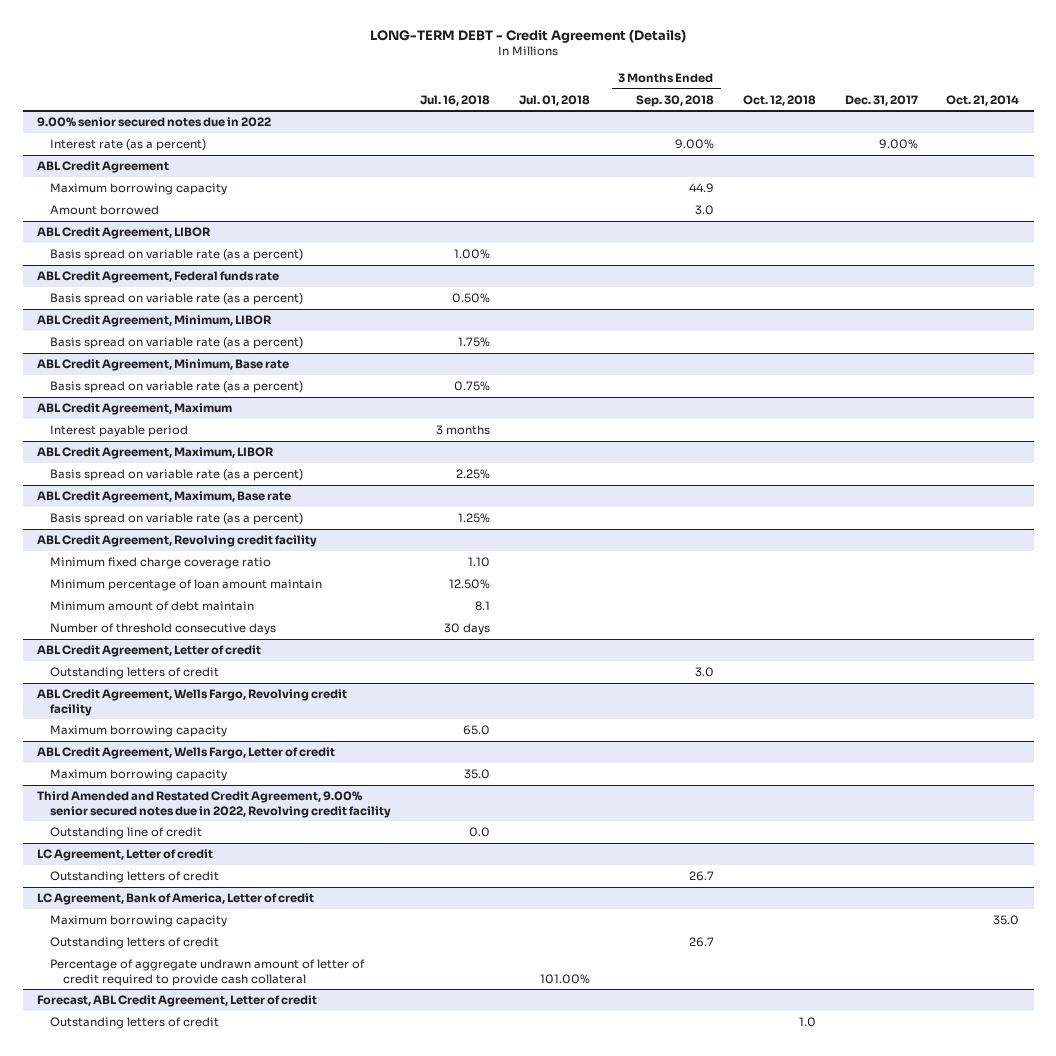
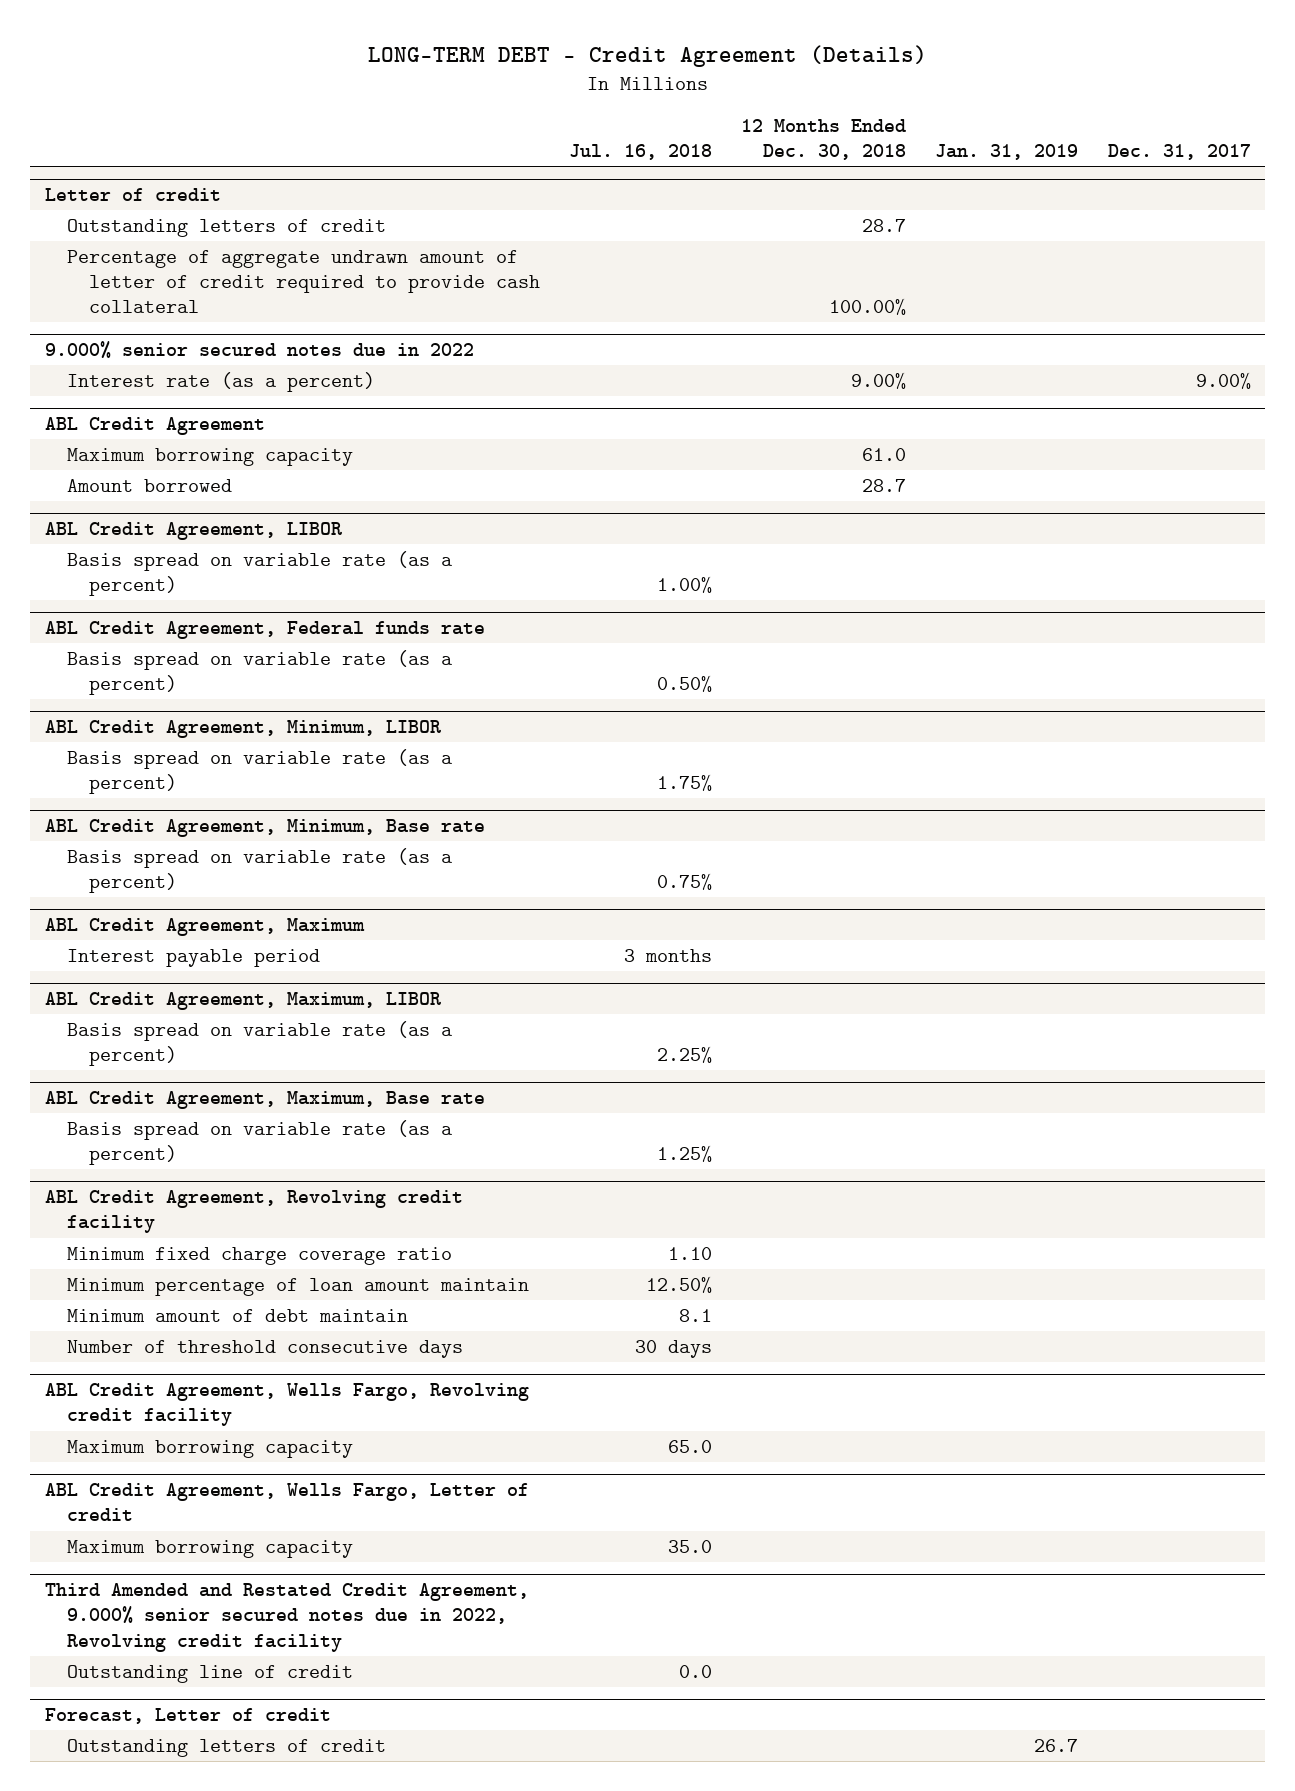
- | Jul. 16, 2018 | Jul. 01, 2018 | 3 Months Ended Sep. 30, 2018 | Oct. 12, 2018 | Dec. 31, 2017 | Oct. 21, 2014
+ | Jul. 16, 2018 | 12 Months Ended Dec. 30, 2018 | Jan. 31, 2019 | Dec. 31, 2017
- 9.00% senior secured notes due in 2022
+ Letter of credit
+ Outstanding letters of credit | | 28.7 | |
+ Percentage of aggregate undrawn amount of letter of credit required to provide cash collateral | | 100.00% | |
+ 9.000% senior secured notes due in 2022
- ABL Credit Agreement, Letter of credit
- Outstanding letters of credit | | | 3.0 | | |
- Third Amended and Restated Credit Agreement, 9.00% senior secured notes due in 2022, Revolving credit facility
+ Third Amended and Restated Credit Agreement, 9.000% senior secured notes due in 2022, Revolving credit facility
- LC Agreement, Letter of credit
- Outstanding letters of credit | | | 26.7 | | |
- LC Agreement, Bank of America, Letter of credit
- Maximum borrowing capacity | | | | | | 35.0
- Outstanding letters of credit | | | 26.7 | | |
- Percentage of aggregate undrawn amount of letter of credit required to provide cash collateral | | 101.00% | | | |
- Forecast, ABL Credit Agreement, Letter of credit
+ Forecast, Letter of credit

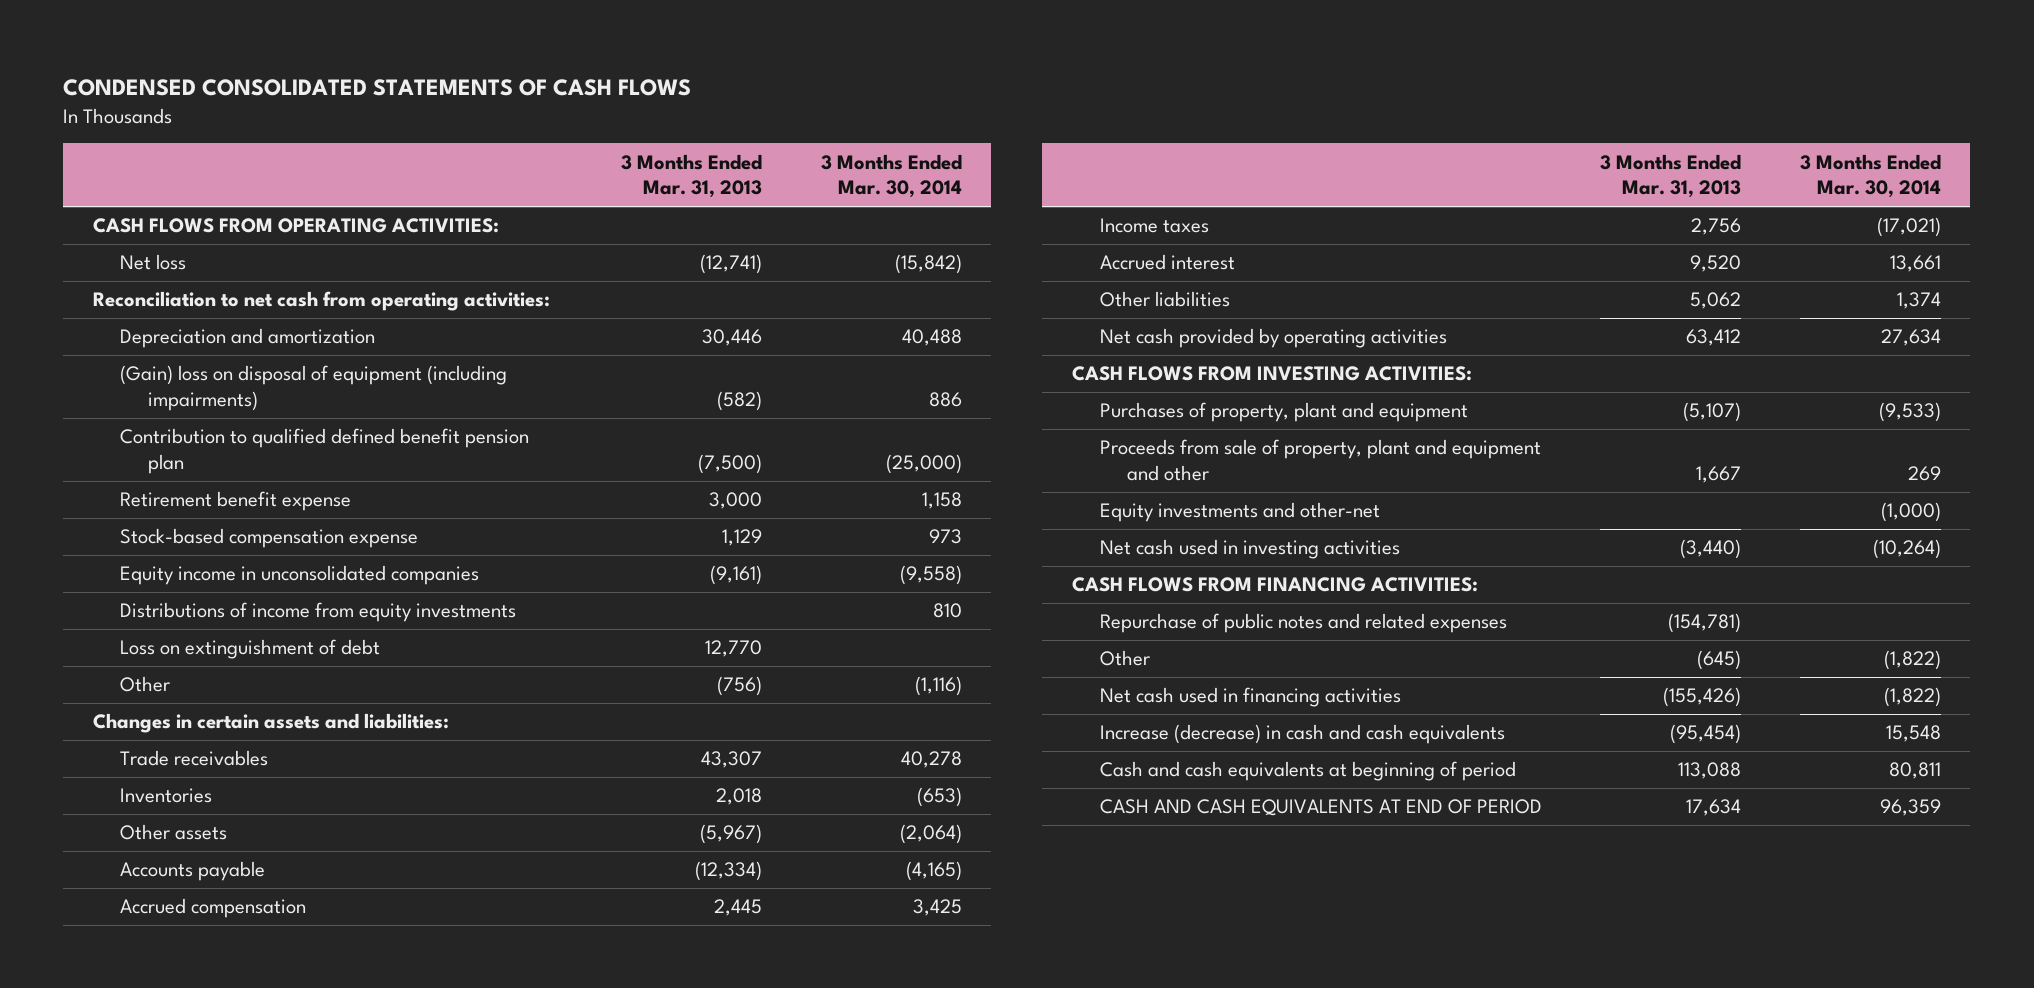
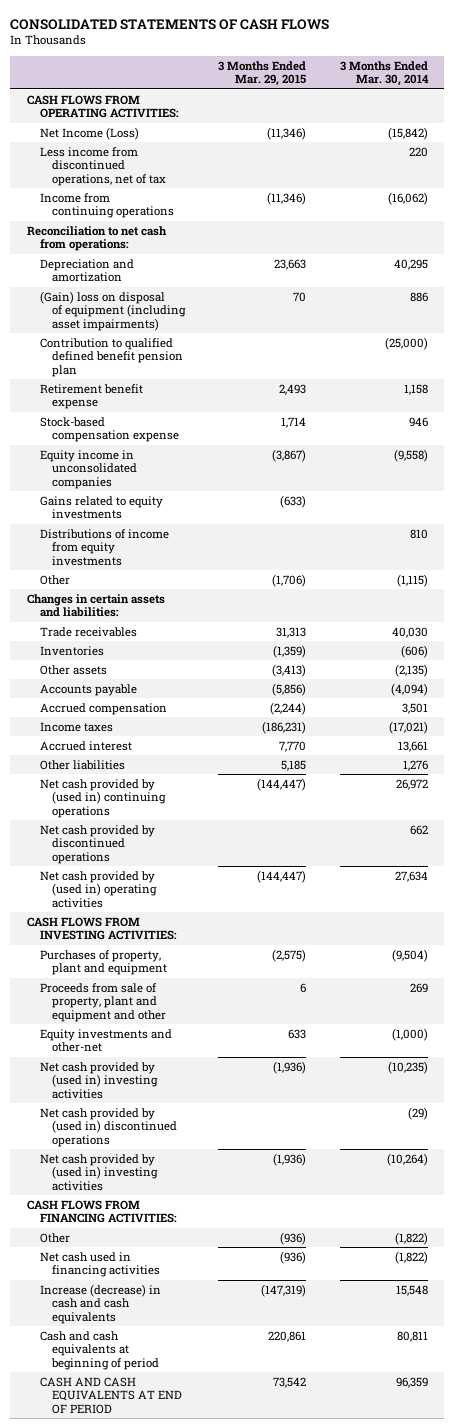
- CONDENSED CONSOLIDATED STATEMENTS OF CASH FLOWS
+ CONSOLIDATED STATEMENTS OF CASH FLOWS
- | 3 Months Ended Mar. 31, 2013 | 3 Months Ended Mar. 30, 2014
+ | 3 Months Ended Mar. 29, 2015 | 3 Months Ended Mar. 30, 2014
- Net loss | (12,741) | (15,842)
- Reconciliation to net cash from operating activities:
- Depreciation and amortization | 30,446 | 40,488
- (Gain) loss on disposal of equipment (including impairments) | (582) | 886
+ Net Income (Loss) | (11,346) | (15,842)
+ Less income from discontinued operations, net of tax | | 220
+ Income from continuing operations | (11,346) | (16,062)
+ Reconciliation to net cash from operations:
+ Depreciation and amortization | 23,663 | 40,295
+ (Gain) loss on disposal of equipment (including asset impairments) | 70 | 886
- Stock-based compensation expense | 1,129 | 973
+ Stock-based compensation expense | 1,714 | 946
+ Gains related to equity investments | (633) |
- Loss on extinguishment of debt | 12,770 |
- Other | (756) | (1,116)
+ Other | (1,706) | (1,115)
- Trade receivables | 43,307 | 40,278
- Inventories | 2,018 | (653)
- Other assets | (5,967) | (2,064)
- Accounts payable | (12,334) | (4,165)
- Accrued compensation | 2,445 | 3,425
+ Trade receivables | 31,313 | 40,030
+ Inventories | (1,359) | (606)
+ Other assets | (3,413) | (2,135)
+ Accounts payable | (5,856) | (4,094)
+ Accrued compensation | (2,244) | 3,501
- Other liabilities | 5,062 | 1,374
- Net cash provided by operating activities | 63,412 | 27,634
+ Other liabilities | 5,185 | 1,276
+ Net cash provided by (used in) continuing operations | (144,447) | 26,972
+ Net cash provided by discontinued operations | | 662
+ Net cash provided by (used in) operating activities | (144,447) | 27,634
- Purchases of property, plant and equipment | (5,107) | (9,533)
+ Purchases of property, plant and equipment | (2,575) | (9,504)
- Net cash used in investing activities | (3,440) | (10,264)
+ Net cash provided by (used in) investing activities | (1,936) | (10,235)
+ Net cash provided by (used in) discontinued operations | | (29)
+ Net cash provided by (used in) investing activities | (1,936) | (10,264)
- Repurchase of public notes and related expenses | (154,781) |

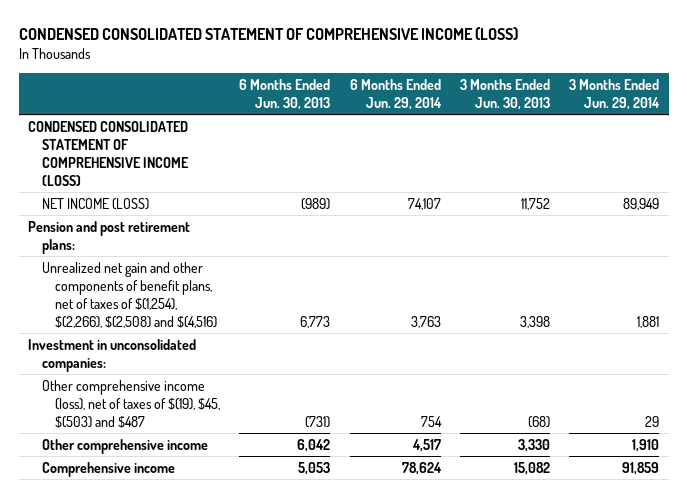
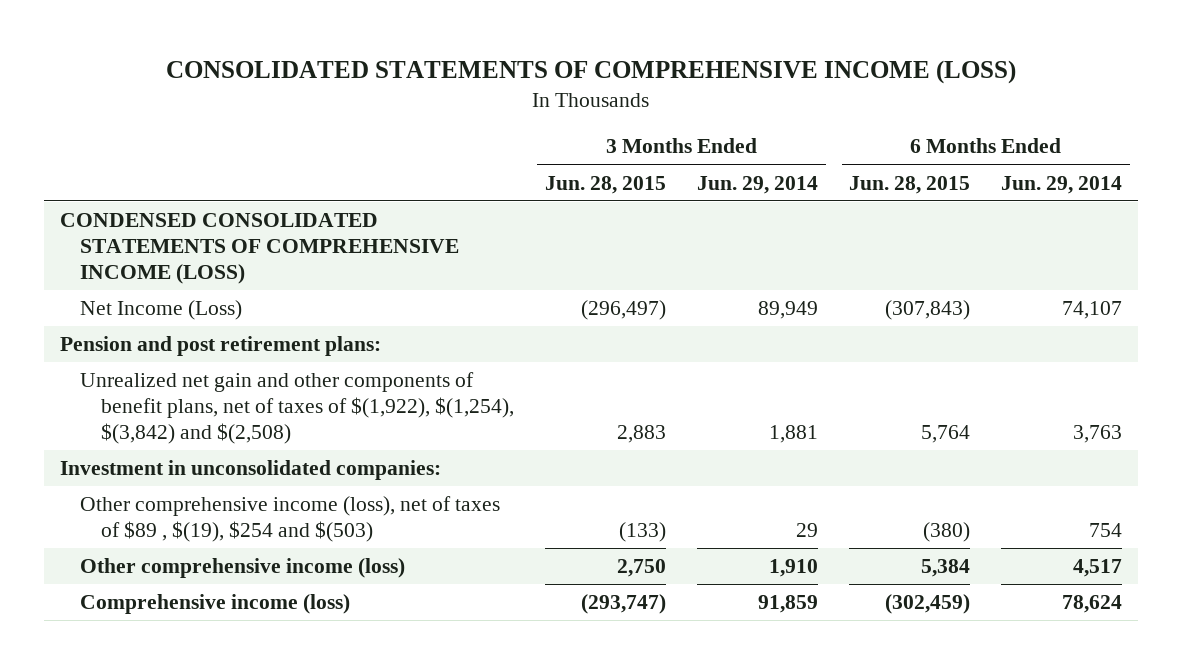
- CONDENSED CONSOLIDATED STATEMENT OF COMPREHENSIVE INCOME (LOSS)
+ CONSOLIDATED STATEMENTS OF COMPREHENSIVE INCOME (LOSS)
- | 6 Months Ended Jun. 30, 2013 | 6 Months Ended Jun. 29, 2014 | 3 Months Ended Jun. 30, 2013 | 3 Months Ended Jun. 29, 2014
+ | 3 Months Ended Jun. 28, 2015 | 3 Months Ended Jun. 29, 2014 | 6 Months Ended Jun. 28, 2015 | 6 Months Ended Jun. 29, 2014
- CONDENSED CONSOLIDATED STATEMENT OF COMPREHENSIVE INCOME (LOSS)
- NET INCOME (LOSS) | (989) | 74,107 | 11,752 | 89,949
+ CONDENSED CONSOLIDATED STATEMENTS OF COMPREHENSIVE INCOME (LOSS)
+ Net Income (Loss) | (296,497) | 89,949 | (307,843) | 74,107
- Unrealized net gain and other components of benefit plans, net of taxes of $(1,254), $(2,266), $(2,508) and $(4,516) | 6,773 | 3,763 | 3,398 | 1,881
+ Unrealized net gain and other components of benefit plans, net of taxes of $(1,922), $(1,254), $(3,842) and $(2,508) | 2,883 | 1,881 | 5,764 | 3,763
- Other comprehensive income (loss), net of taxes of $(19), $45, $(503) and $487 | (731) | 754 | (68) | 29
- Other comprehensive income | 6,042 | 4,517 | 3,330 | 1,910
- Comprehensive income | 5,053 | 78,624 | 15,082 | 91,859
+ Other comprehensive income (loss), net of taxes of $89 , $(19), $254 and $(503) | (133) | 29 | (380) | 754
+ Other comprehensive income (loss) | 2,750 | 1,910 | 5,384 | 4,517
+ Comprehensive income (loss) | (293,747) | 91,859 | (302,459) | 78,624

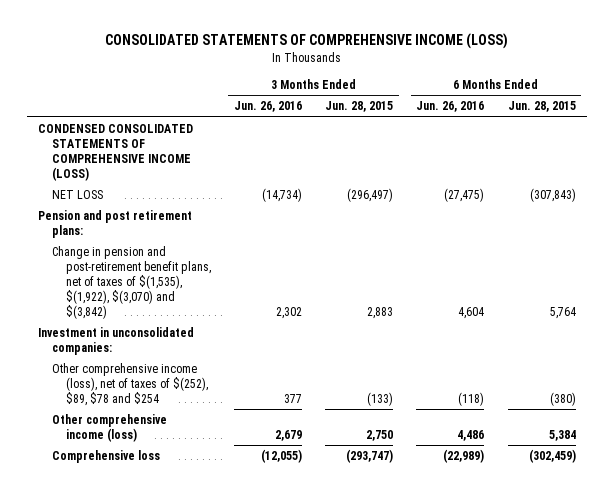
- | 3 Months Ended Jun. 28, 2015 | 3 Months Ended Jun. 29, 2014 | 6 Months Ended Jun. 28, 2015 | 6 Months Ended Jun. 29, 2014
+ | 3 Months Ended Jun. 26, 2016 | 3 Months Ended Jun. 28, 2015 | 6 Months Ended Jun. 26, 2016 | 6 Months Ended Jun. 28, 2015
- Net Income (Loss) | (296,497) | 89,949 | (307,843) | 74,107
+ NET LOSS | (14,734) | (296,497) | (27,475) | (307,843)
- Unrealized net gain and other components of benefit plans, net of taxes of $(1,922), $(1,254), $(3,842) and $(2,508) | 2,883 | 1,881 | 5,764 | 3,763
+ Change in pension and post-retirement benefit plans, net of taxes of $(1,535), $(1,922), $(3,070) and $(3,842) | 2,302 | 2,883 | 4,604 | 5,764
- Other comprehensive income (loss), net of taxes of $89 , $(19), $254 and $(503) | (133) | 29 | (380) | 754
+ Other comprehensive income (loss), net of taxes of $(252), $89, $78 and $254 | 377 | (133) | (118) | (380)
- Comprehensive income (loss) | (293,747) | 91,859 | (302,459) | 78,624
+ Comprehensive loss | (12,055) | (293,747) | (22,989) | (302,459)

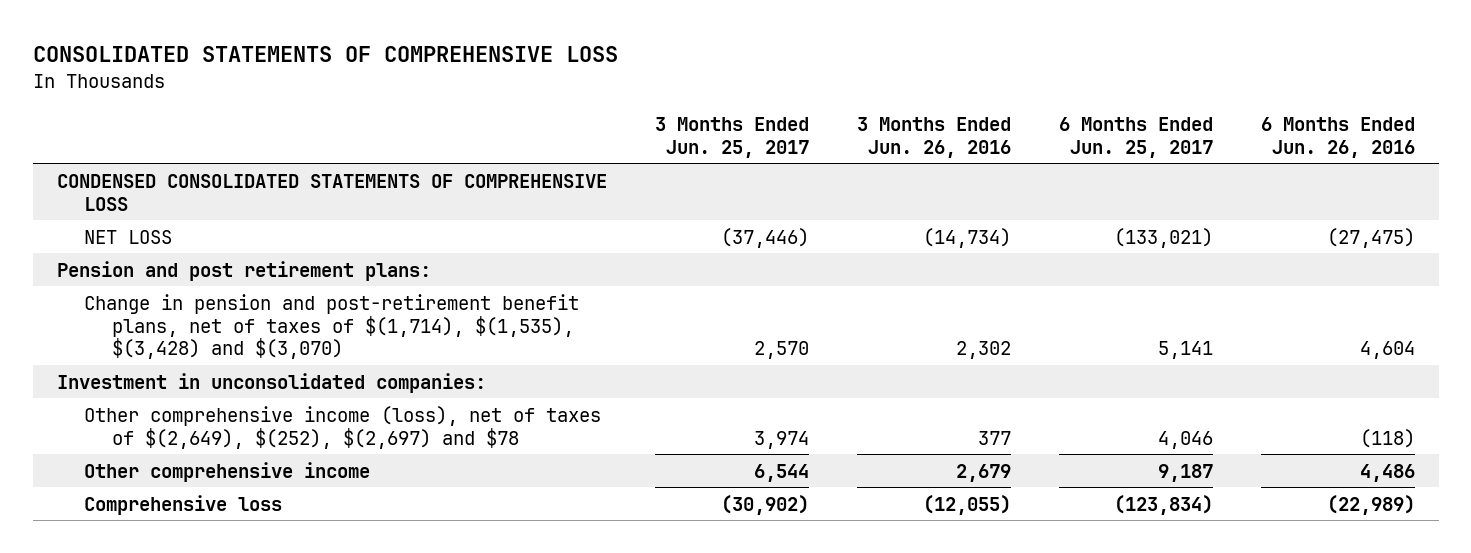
- CONSOLIDATED STATEMENTS OF COMPREHENSIVE INCOME (LOSS)
+ CONSOLIDATED STATEMENTS OF COMPREHENSIVE LOSS
- | 3 Months Ended Jun. 26, 2016 | 3 Months Ended Jun. 28, 2015 | 6 Months Ended Jun. 26, 2016 | 6 Months Ended Jun. 28, 2015
+ | 3 Months Ended Jun. 25, 2017 | 3 Months Ended Jun. 26, 2016 | 6 Months Ended Jun. 25, 2017 | 6 Months Ended Jun. 26, 2016
- CONDENSED CONSOLIDATED STATEMENTS OF COMPREHENSIVE INCOME (LOSS)
+ CONDENSED CONSOLIDATED STATEMENTS OF COMPREHENSIVE LOSS
- Change in pension and post-retirement benefit plans, net of taxes of $(1,535), $(1,922), $(3,070) and $(3,842) | 2,302 | 2,883 | 4,604 | 5,764
+ Change in pension and post-retirement benefit plans, net of taxes of $(1,714), $(1,535), $(3,428) and $(3,070) | 2,570 | 2,302 | 5,141 | 4,604
- Other comprehensive income (loss), net of taxes of $(252), $89, $78 and $254 | 377 | (133) | (118) | (380)
- Other comprehensive income (loss) | 2,679 | 2,750 | 4,486 | 5,384
+ Other comprehensive income (loss), net of taxes of $(2,649), $(252), $(2,697) and $78 | 3,974 | 377 | 4,046 | (118)
+ Other comprehensive income | 6,544 | 2,679 | 9,187 | 4,486

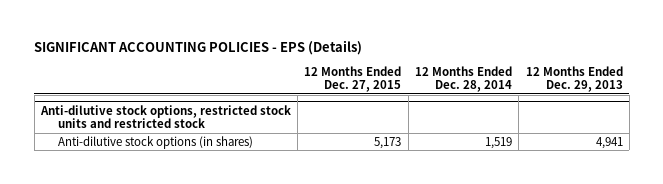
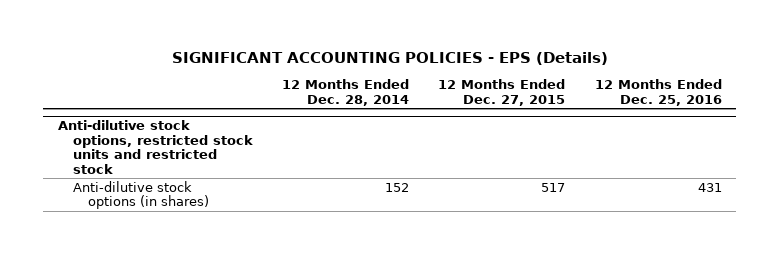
- | 12 Months Ended Dec. 27, 2015 | 12 Months Ended Dec. 28, 2014 | 12 Months Ended Dec. 29, 2013
+ | 12 Months Ended Dec. 28, 2014 | 12 Months Ended Dec. 27, 2015 | 12 Months Ended Dec. 25, 2016
@ Anti-dilutive stock options, restricted stock units and restricted stock
- Anti-dilutive stock options (in shares) | 5,173 | 1,519 | 4,941
+ Anti-dilutive stock options (in shares) | 152 | 517 | 431

